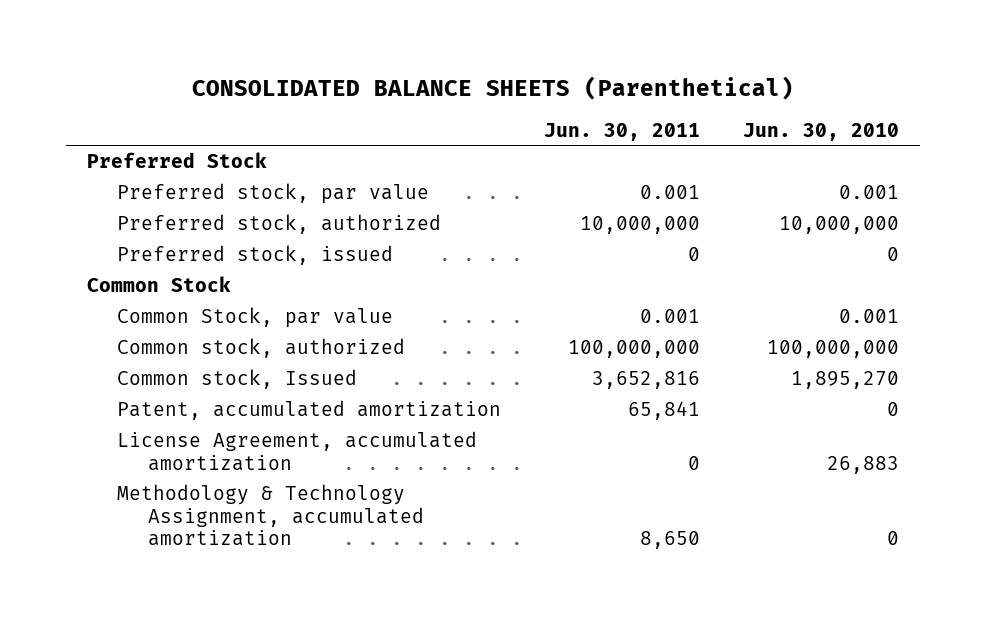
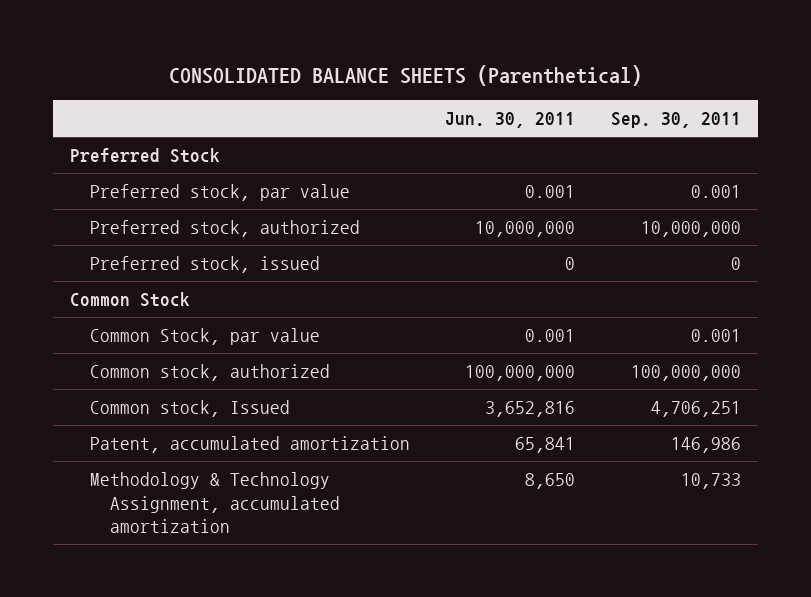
- | Jun. 30, 2011 | Jun. 30, 2010
+ | Jun. 30, 2011 | Sep. 30, 2011
- License Agreement, accumulated amortization | 0 | 26,883

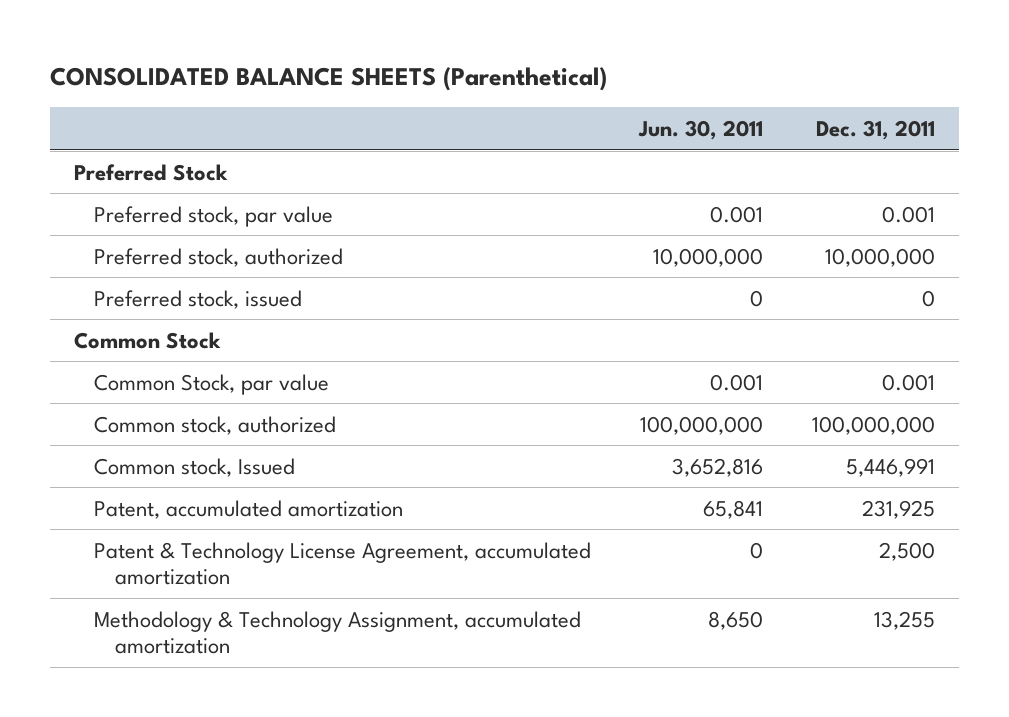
- | Jun. 30, 2011 | Sep. 30, 2011
+ | Jun. 30, 2011 | Dec. 31, 2011
+ Patent & Technology License Agreement, accumulated amortization | 0 | 2,500

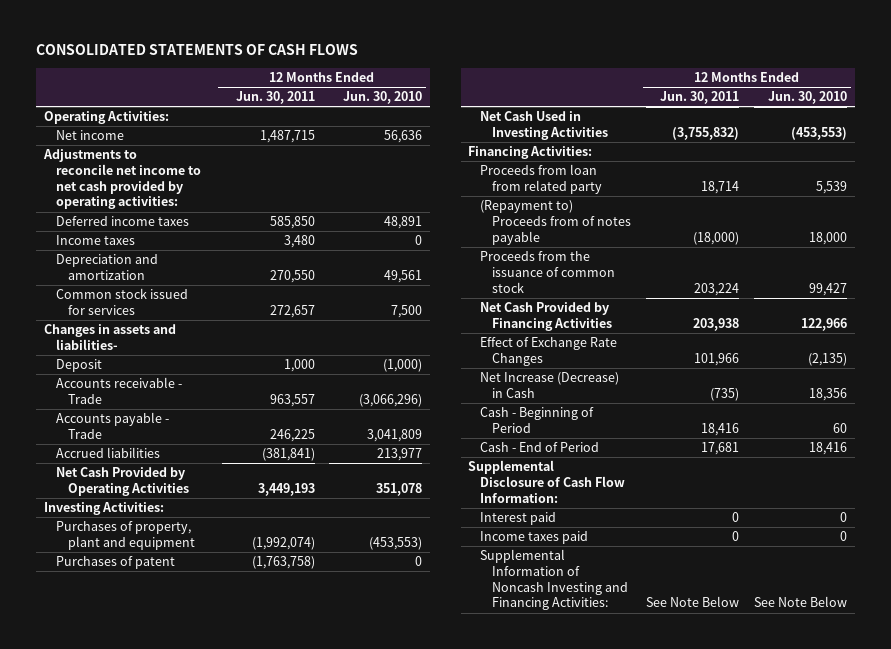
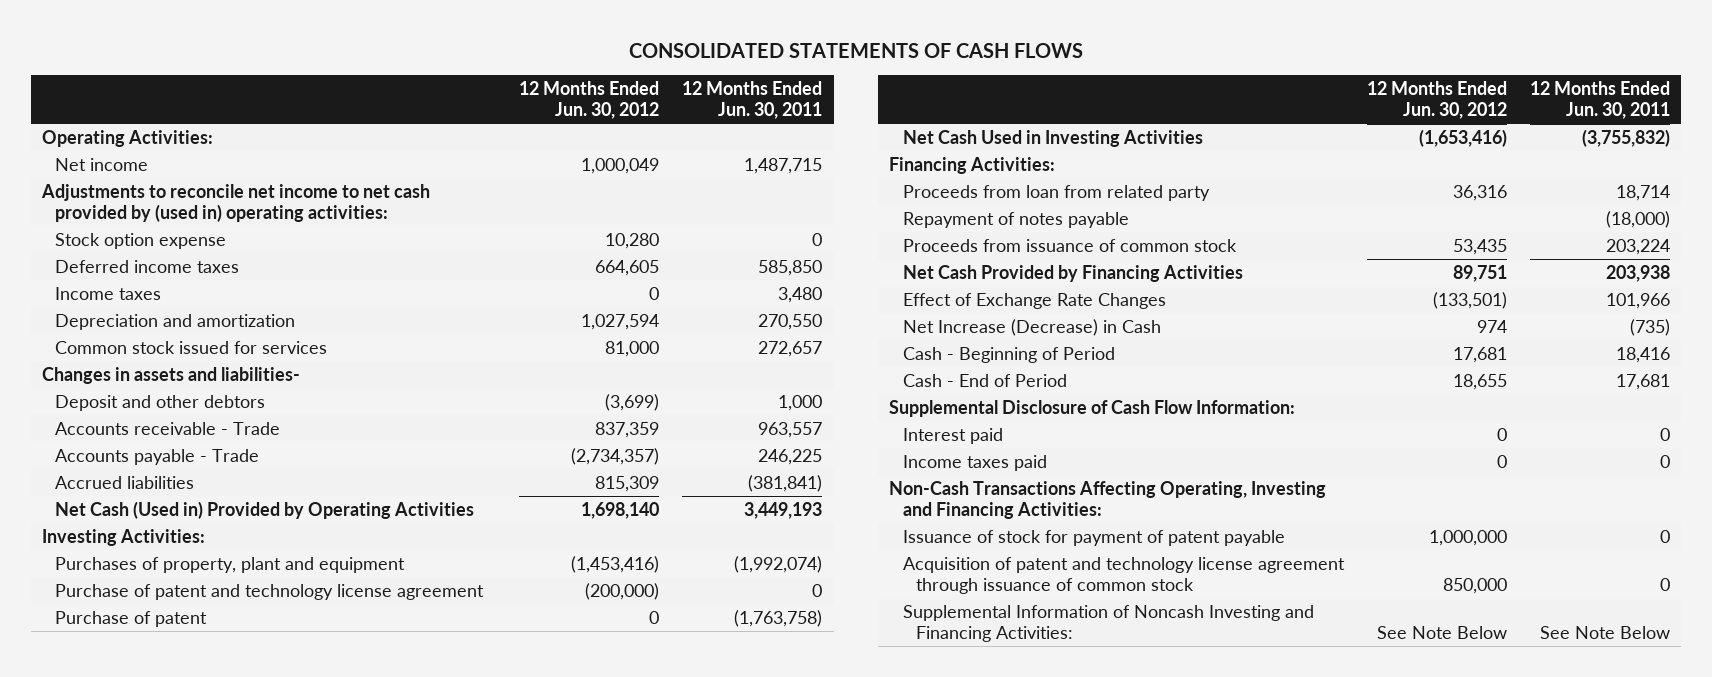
- | 12 Months Ended Jun. 30, 2011 | 12 Months Ended Jun. 30, 2010
+ | 12 Months Ended Jun. 30, 2012 | 12 Months Ended Jun. 30, 2011
- Adjustments to reconcile net income to net cash provided by operating activities:
+ Adjustments to reconcile net income to net cash provided by (used in) operating activities:
+ Stock option expense | 10,280 | 0
- Deposit | 1,000 | (1,000)
+ Deposit and other debtors | (3,699) | 1,000
- Net Cash Provided by Operating Activities | 3,449,193 | 351,078
+ Net Cash (Used in) Provided by Operating Activities | 1,698,140 | 3,449,193
- Purchases of patent | (1,763,758) | 0
+ Purchase of patent and technology license agreement | (200,000) | 0
+ Purchase of patent | 0 | (1,763,758)
- (Repayment to) Proceeds from of notes payable | (18,000) | 18,000
- Proceeds from the issuance of common stock | 203,224 | 99,427
+ Repayment of notes payable | | (18,000)
+ Proceeds from issuance of common stock | 53,435 | 203,224
+ Non-Cash Transactions Affecting Operating, Investing and Financing Activities:
+ Issuance of stock for payment of patent payable | 1,000,000 | 0
+ Acquisition of patent and technology license agreement through issuance of common stock | 850,000 | 0

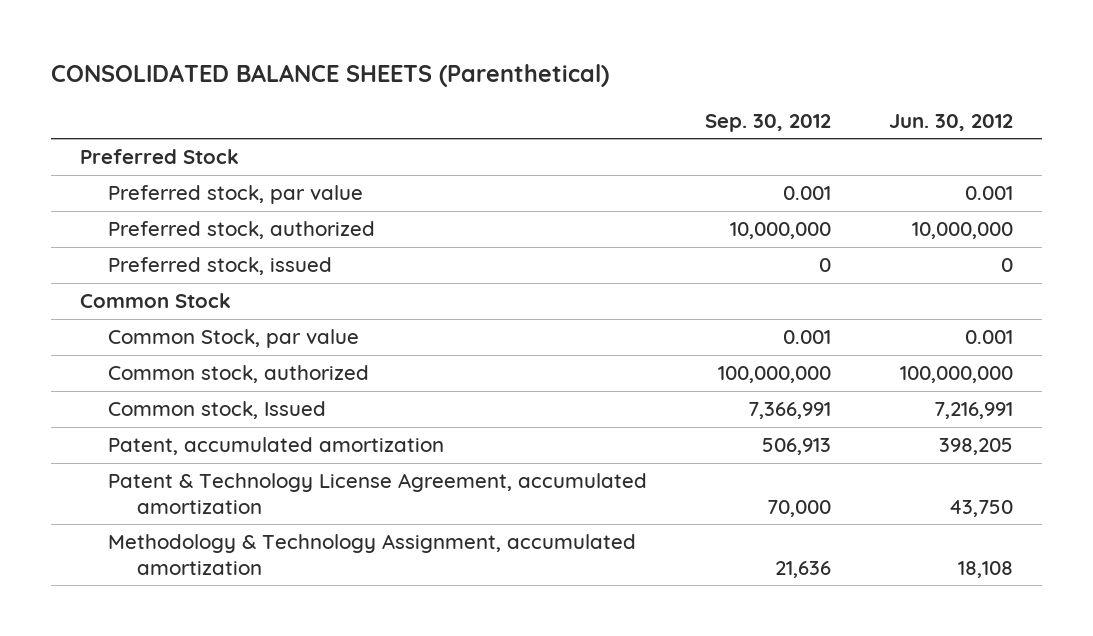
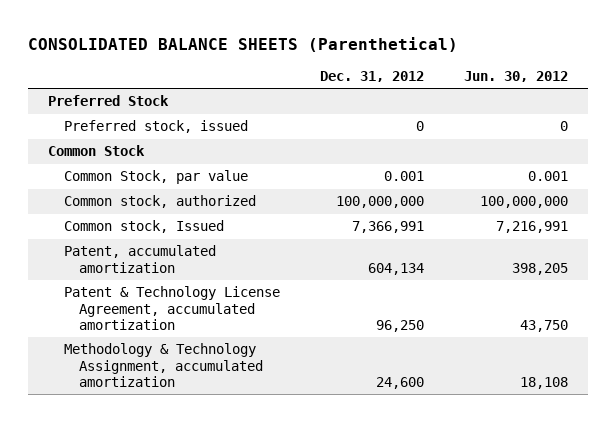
- | Sep. 30, 2012 | Jun. 30, 2012
+ | Dec. 31, 2012 | Jun. 30, 2012
- Preferred stock, par value | 0.001 | 0.001
- Preferred stock, authorized | 10,000,000 | 10,000,000

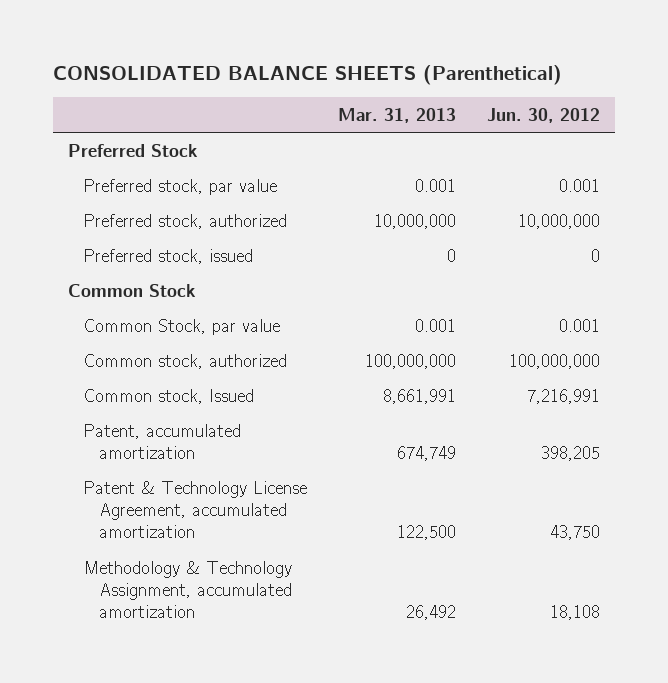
- | Dec. 31, 2012 | Jun. 30, 2012
+ | Mar. 31, 2013 | Jun. 30, 2012
+ Preferred stock, par value | 0.001 | 0.001
+ Preferred stock, authorized | 10,000,000 | 10,000,000

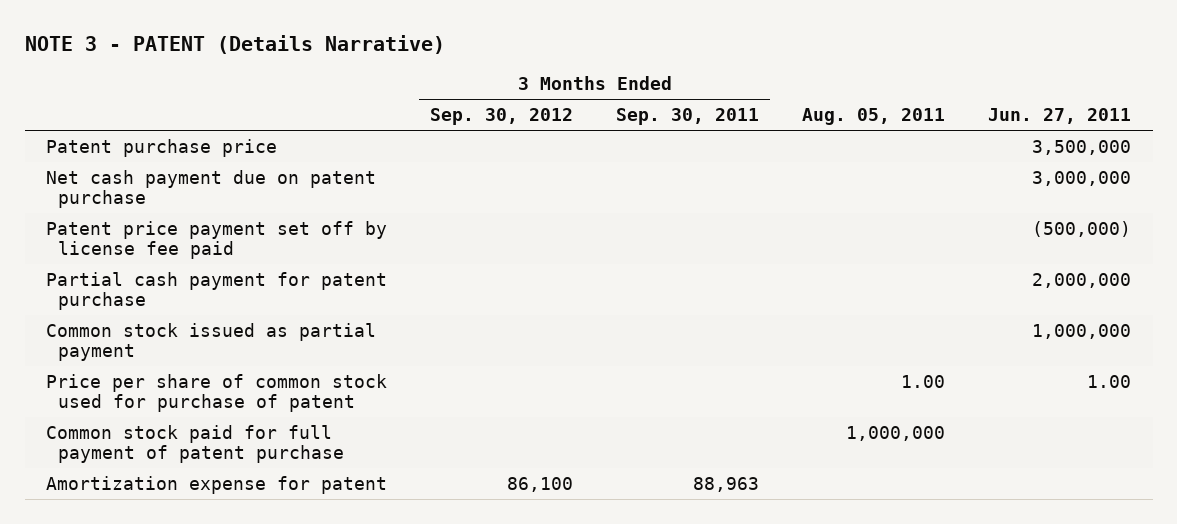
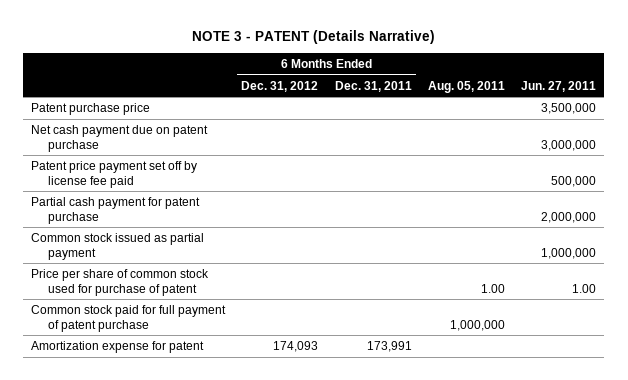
- | 3 Months Ended Sep. 30, 2012 | 3 Months Ended Sep. 30, 2011 | Aug. 05, 2011 | Jun. 27, 2011
+ | 6 Months Ended Dec. 31, 2012 | 6 Months Ended Dec. 31, 2011 | Aug. 05, 2011 | Jun. 27, 2011
- Patent price payment set off by license fee paid | | | | (500,000)
+ Patent price payment set off by license fee paid | | | | 500,000

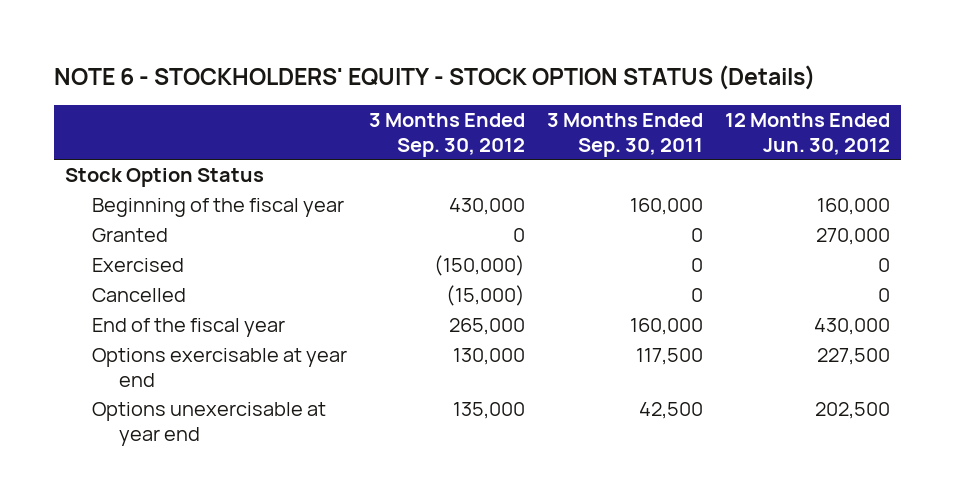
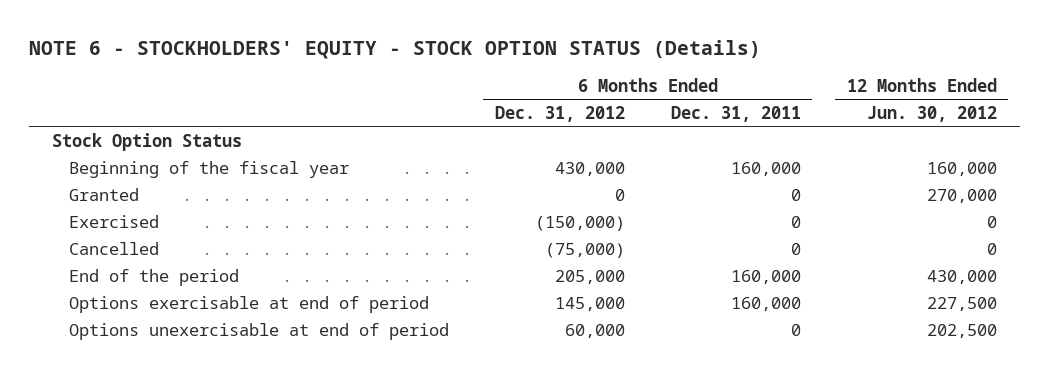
- | 3 Months Ended Sep. 30, 2012 | 3 Months Ended Sep. 30, 2011 | 12 Months Ended Jun. 30, 2012
+ | 6 Months Ended Dec. 31, 2012 | 6 Months Ended Dec. 31, 2011 | 12 Months Ended Jun. 30, 2012
- End of the fiscal year | 265,000 | 160,000 | 430,000
- Options exercisable at year end | 130,000 | 117,500 | 227,500
- Options unexercisable at year end | 135,000 | 42,500 | 202,500
+ End of the period | 205,000 | 160,000 | 430,000
+ Options exercisable at end of period | 145,000 | 160,000 | 227,500
+ Options unexercisable at end of period | 60,000 | 0 | 202,500

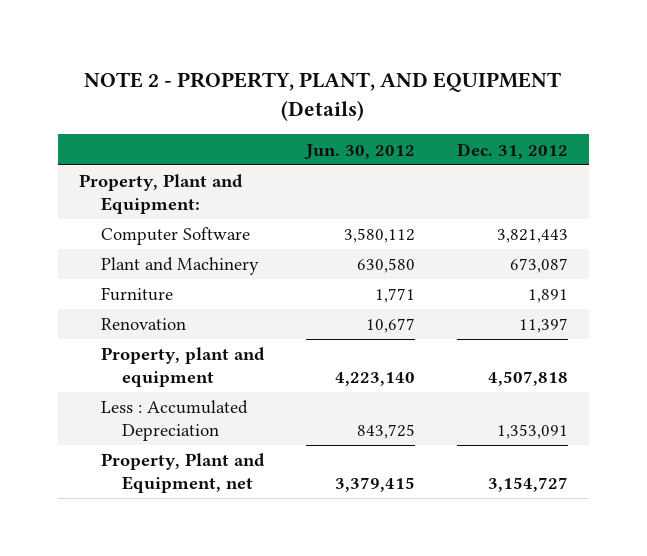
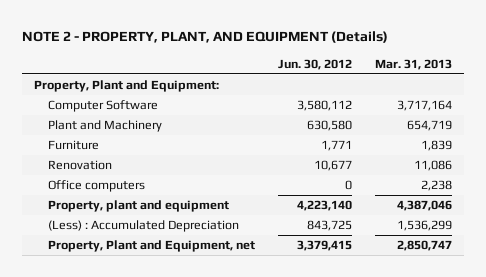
- | Jun. 30, 2012 | Dec. 31, 2012
+ | Jun. 30, 2012 | Mar. 31, 2013
+ Office computers | 0 | 2,238
- Less : Accumulated Depreciation | 843,725 | 1,353,091
+ (Less) : Accumulated Depreciation | 843,725 | 1,536,299

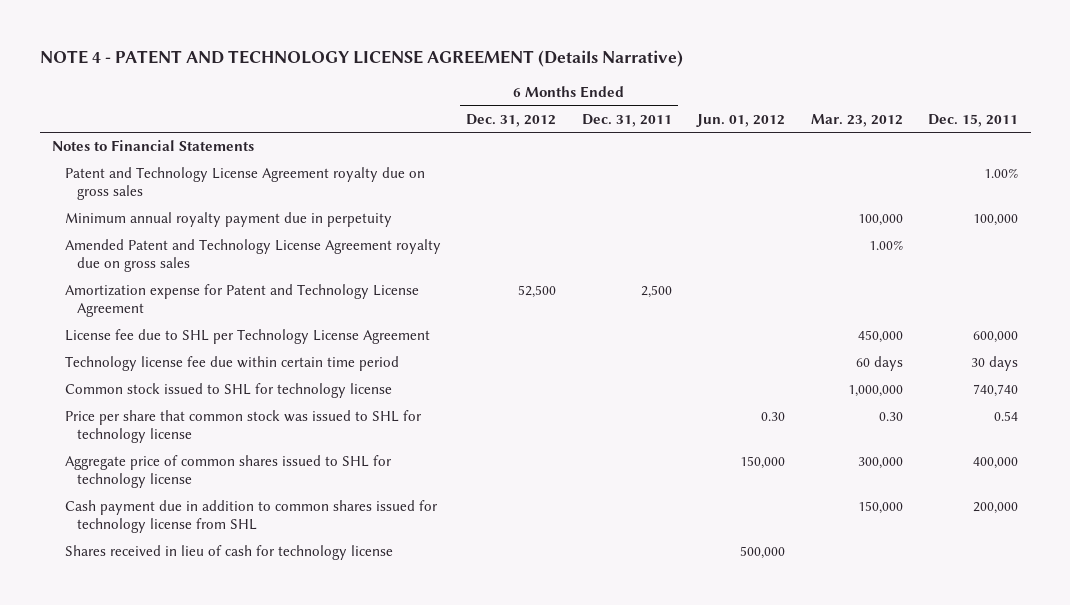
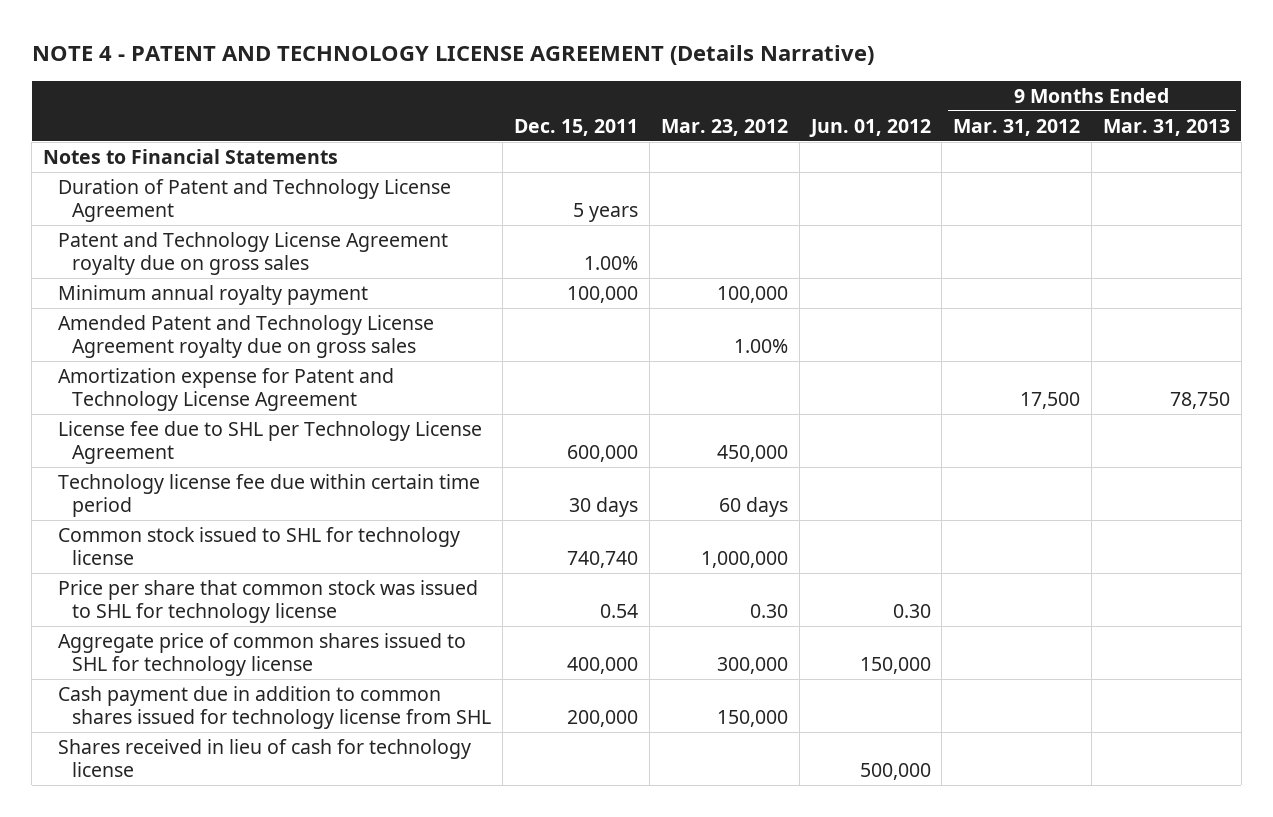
- | 6 Months Ended Dec. 31, 2012 | 6 Months Ended Dec. 31, 2011 | Jun. 01, 2012 | Mar. 23, 2012 | Dec. 15, 2011
+ | Dec. 15, 2011 | Mar. 23, 2012 | Jun. 01, 2012 | 9 Months Ended Mar. 31, 2012 | 9 Months Ended Mar. 31, 2013
+ Duration of Patent and Technology License Agreement | 5 years | | | |
- Minimum annual royalty payment due in perpetuity | | | | 100,000 | 100,000
+ Minimum annual royalty payment | 100,000 | 100,000 | | |

